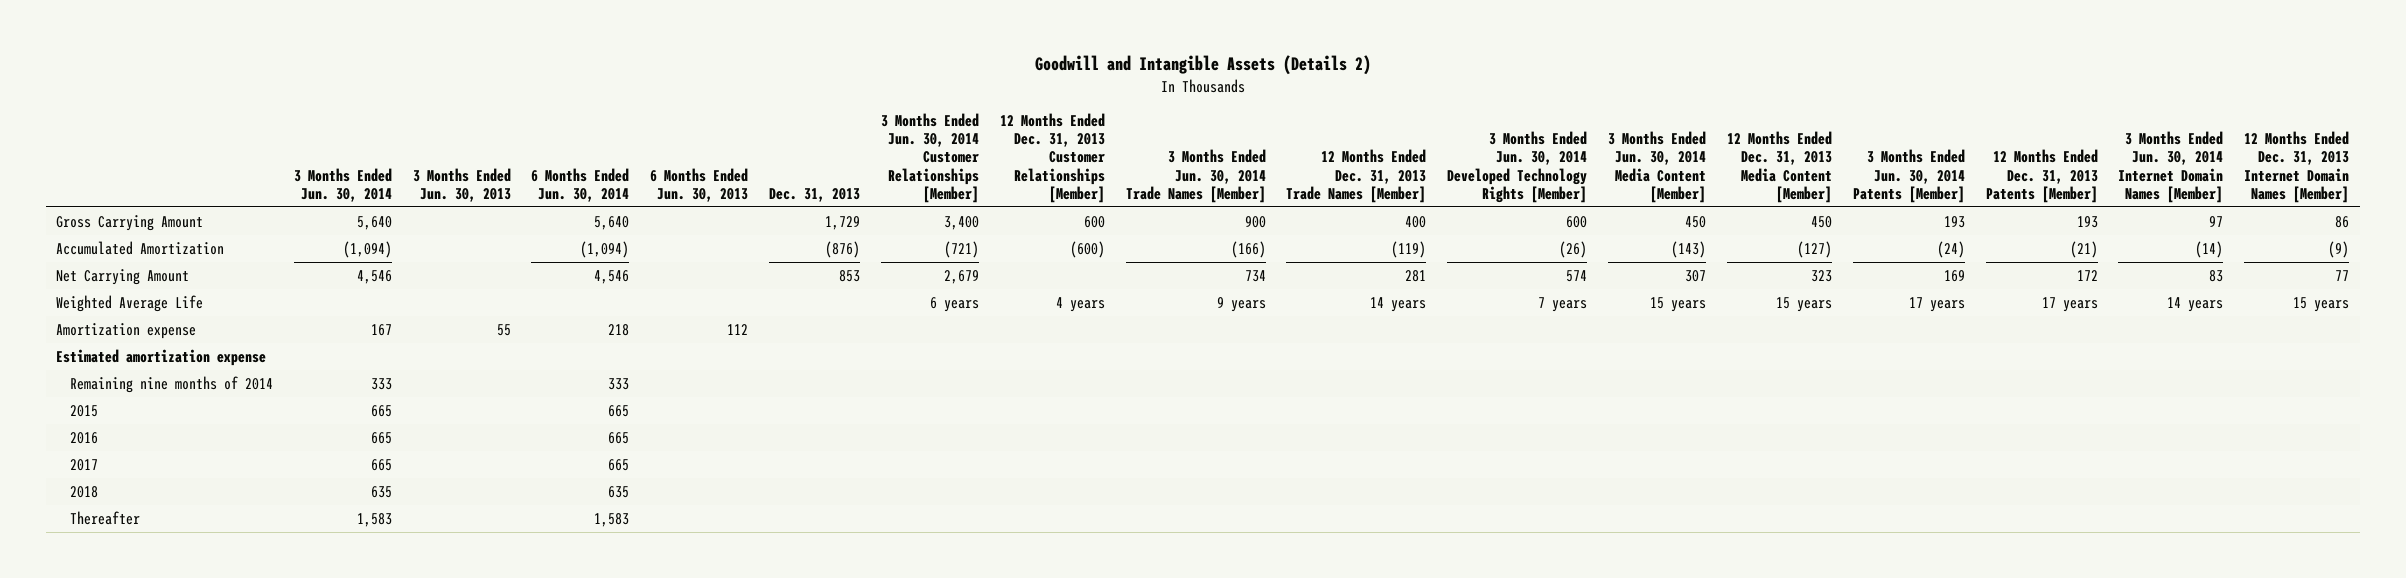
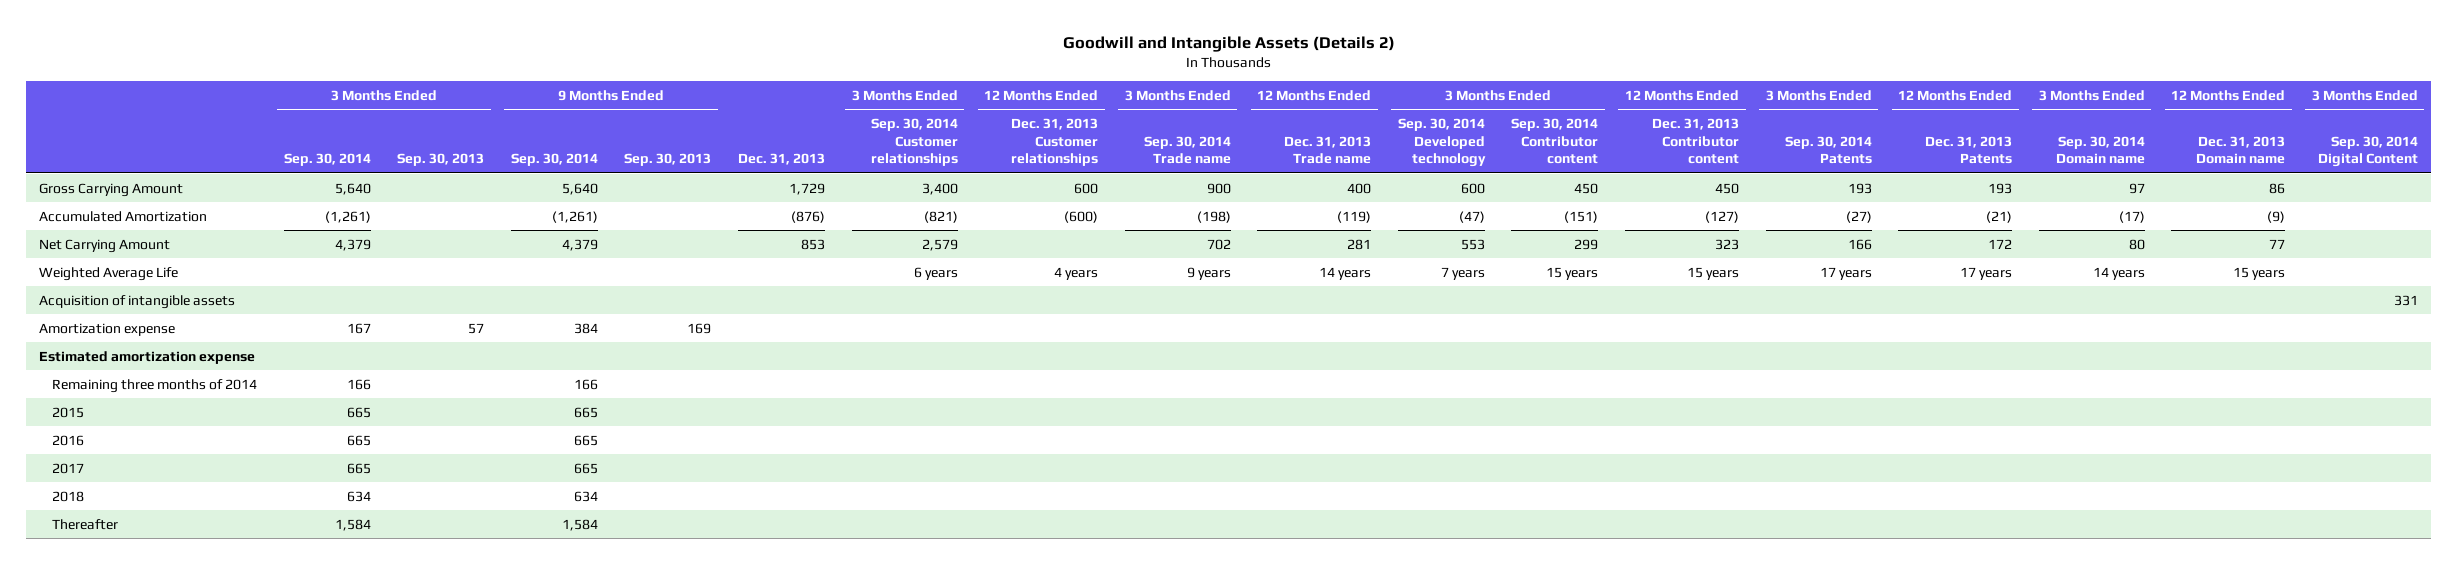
- | 3 Months Ended Jun. 30, 2014 | 3 Months Ended Jun. 30, 2013 | 6 Months Ended Jun. 30, 2014 | 6 Months Ended Jun. 30, 2013 | Dec. 31, 2013 | 3 Months Ended Jun. 30, 2014 Customer Relationships [Member] | 12 Months Ended Dec. 31, 2013 Customer Relationships [Member] | 3 Months Ended Jun. 30, 2014 Trade Names [Member] | 12 Months Ended Dec. 31, 2013 Trade Names [Member] | 3 Months Ended Jun. 30, 2014 Developed Technology Rights [Member] | 3 Months Ended Jun. 30, 2014 Media Content [Member] | 12 Months Ended Dec. 31, 2013 Media Content [Member] | 3 Months Ended Jun. 30, 2014 Patents [Member] | 12 Months Ended Dec. 31, 2013 Patents [Member] | 3 Months Ended Jun. 30, 2014 Internet Domain Names [Member] | 12 Months Ended Dec. 31, 2013 Internet Domain Names [Member]
+ | 3 Months Ended Sep. 30, 2014 | 3 Months Ended Sep. 30, 2013 | 9 Months Ended Sep. 30, 2014 | 9 Months Ended Sep. 30, 2013 | Dec. 31, 2013 | 3 Months Ended Sep. 30, 2014 Customer relationships | 12 Months Ended Dec. 31, 2013 Customer relationships | 3 Months Ended Sep. 30, 2014 Trade name | 12 Months Ended Dec. 31, 2013 Trade name | 3 Months Ended Sep. 30, 2014 Developed technology | 3 Months Ended Sep. 30, 2014 Contributor content | 12 Months Ended Dec. 31, 2013 Contributor content | 3 Months Ended Sep. 30, 2014 Patents | 12 Months Ended Dec. 31, 2013 Patents | 3 Months Ended Sep. 30, 2014 Domain name | 12 Months Ended Dec. 31, 2013 Domain name | 3 Months Ended Sep. 30, 2014 Digital Content
+ Acquisition of intangible assets | | | | | | | | | | | | | | | | | 331
- Remaining nine months of 2014 | 333 | | 333 | | | | | | | | | | | | |
+ Remaining three months of 2014 | 166 | | 166 | | | | | | | | | | | | | |

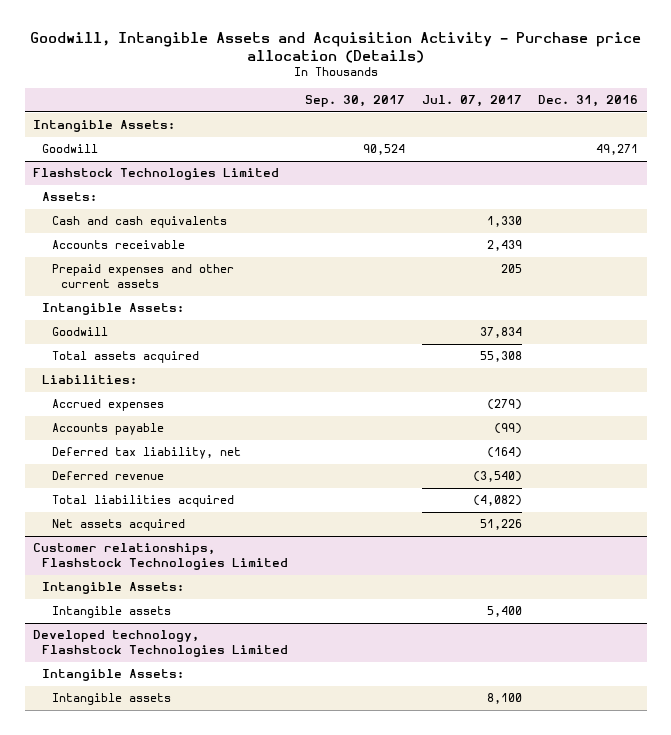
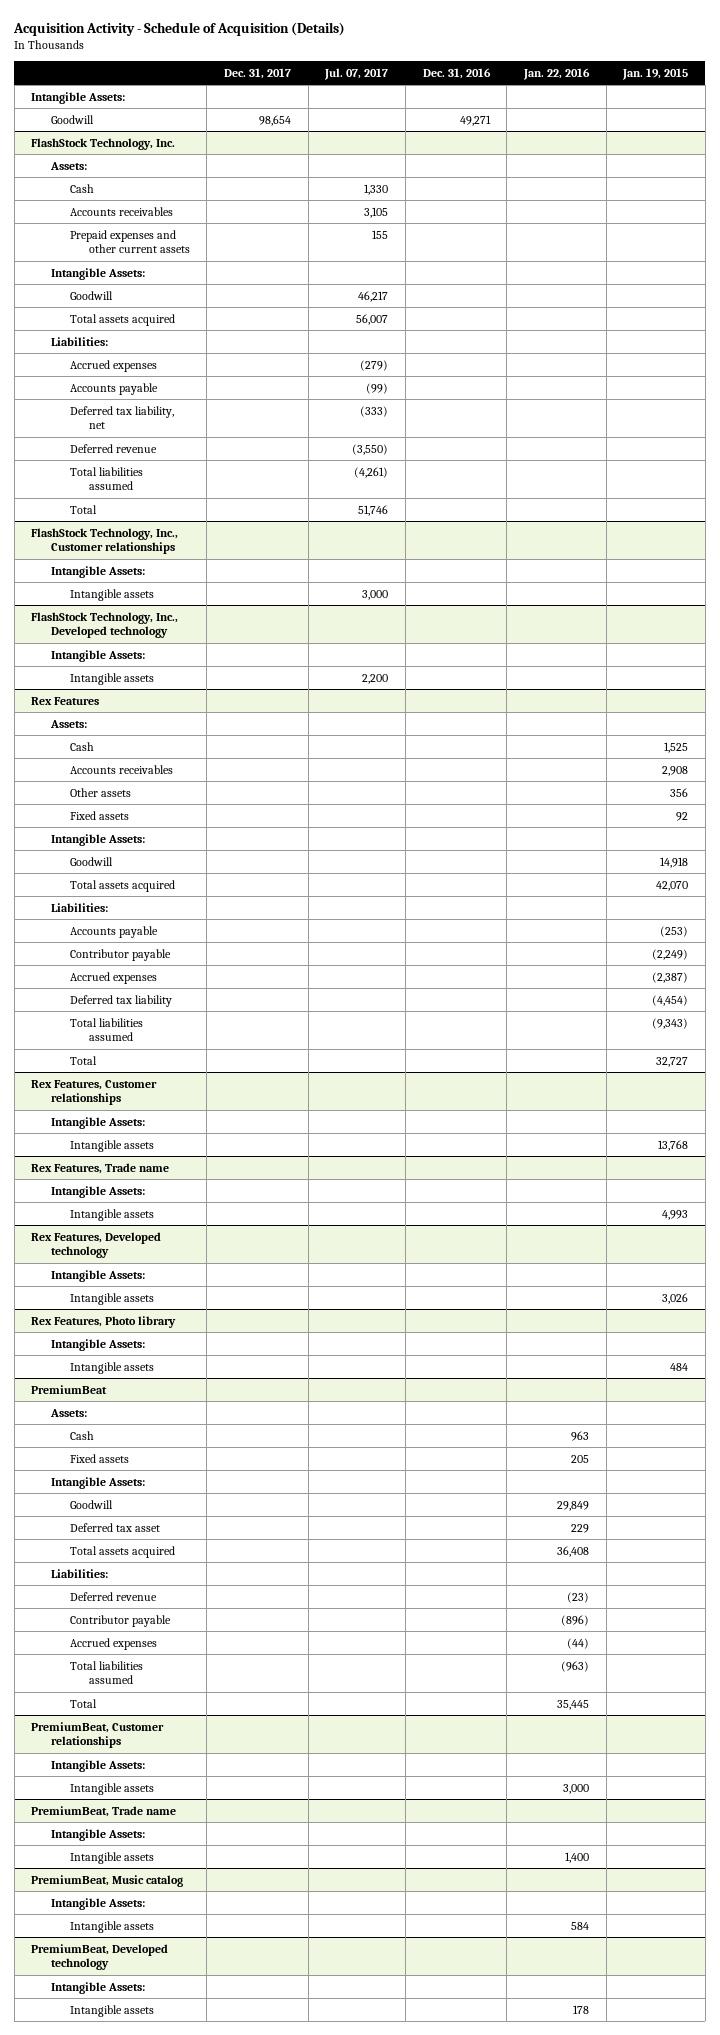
- Goodwill, Intangible Assets and Acquisition Activity - Purchase price allocation (Details)
+ Acquisition Activity - Schedule of Acquisition (Details)
- | Sep. 30, 2017 | Jul. 07, 2017 | Dec. 31, 2016
+ | Dec. 31, 2017 | Jul. 07, 2017 | Dec. 31, 2016 | Jan. 22, 2016 | Jan. 19, 2015
- Flashstock Technologies Limited
+ FlashStock Technology, Inc.
- Cash and cash equivalents | | 1,330 |
- Accounts receivable | | 2,439 |
- Prepaid expenses and other current assets | | 205 |
+ Cash | | 1,330 | | |
+ Accounts receivables | | 3,105 | | |
+ Prepaid expenses and other current assets | | 155 | | |
- Goodwill | | 37,834 |
- Total assets acquired | | 55,308 |
+ Goodwill | | 46,217 | | |
+ Total assets acquired | | 56,007 | | |
- Deferred tax liability, net | | (164) |
- Deferred revenue | | (3,540) |
- Total liabilities acquired | | (4,082) |
- Net assets acquired | | 51,226 |
- Customer relationships, Flashstock Technologies Limited
- Intangible Assets:
- Intangible assets | | 5,400 |
- Developed technology, Flashstock Technologies Limited
+ Deferred tax liability, net | | (333) | | |
+ Deferred revenue | | (3,550) | | |
+ Total liabilities assumed | | (4,261) | | |
+ Total | | 51,746 | | |
+ FlashStock Technology, Inc., Customer relationships
+ Intangible Assets:
+ Intangible assets | | 3,000 | | |
+ FlashStock Technology, Inc., Developed technology
- Intangible assets | | 8,100 |
+ Intangible assets | | 2,200 | | |
+ Rex Features
+ Assets:
+ Cash | | | | | 1,525
+ Accounts receivables | | | | | 2,908
+ Other assets | | | | | 356
+ Fixed assets | | | | | 92
+ Intangible Assets:
+ Goodwill | | | | | 14,918
+ Total assets acquired | | | | | 42,070
+ Liabilities:
+ Accounts payable | | | | | (253)
+ Contributor payable | | | | | (2,249)
+ Accrued expenses | | | | | (2,387)
+ Deferred tax liability | | | | | (4,454)
+ Total liabilities assumed | | | | | (9,343)
+ Total | | | | | 32,727
+ Rex Features, Customer relationships
+ Intangible Assets:
+ Intangible assets | | | | | 13,768
+ Rex Features, Trade name
+ Intangible Assets:
+ Intangible assets | | | | | 4,993
+ Rex Features, Developed technology
+ Intangible Assets:
+ Intangible assets | | | | | 3,026
+ Rex Features, Photo library
+ Intangible Assets:
+ Intangible assets | | | | | 484
+ PremiumBeat
+ Assets:
+ Cash | | | | 963 |
+ Fixed assets | | | | 205 |
+ Intangible Assets:
+ Goodwill | | | | 29,849 |
+ Deferred tax asset | | | | 229 |
+ Total assets acquired | | | | 36,408 |
+ Liabilities:
+ Deferred revenue | | | | (23) |
+ Contributor payable | | | | (896) |
+ Accrued expenses | | | | (44) |
+ Total liabilities assumed | | | | (963) |
+ Total | | | | 35,445 |
+ PremiumBeat, Customer relationships
+ Intangible Assets:
+ Intangible assets | | | | 3,000 |
+ PremiumBeat, Trade name
+ Intangible Assets:
+ Intangible assets | | | | 1,400 |
+ PremiumBeat, Music catalog
+ Intangible Assets:
+ Intangible assets | | | | 584 |
+ PremiumBeat, Developed technology
+ Intangible Assets:
+ Intangible assets | | | | 178 |

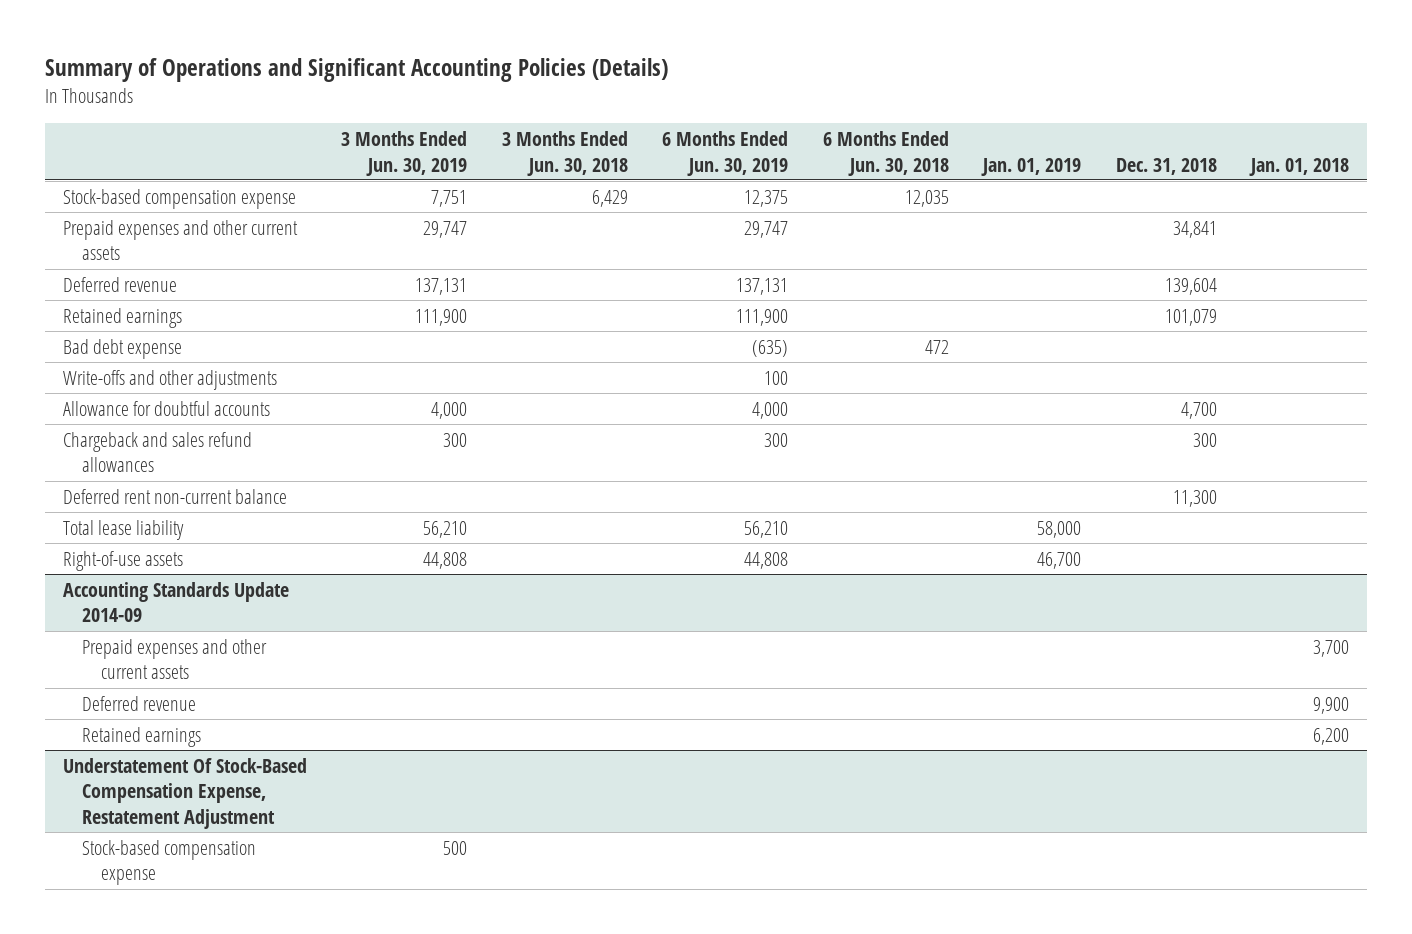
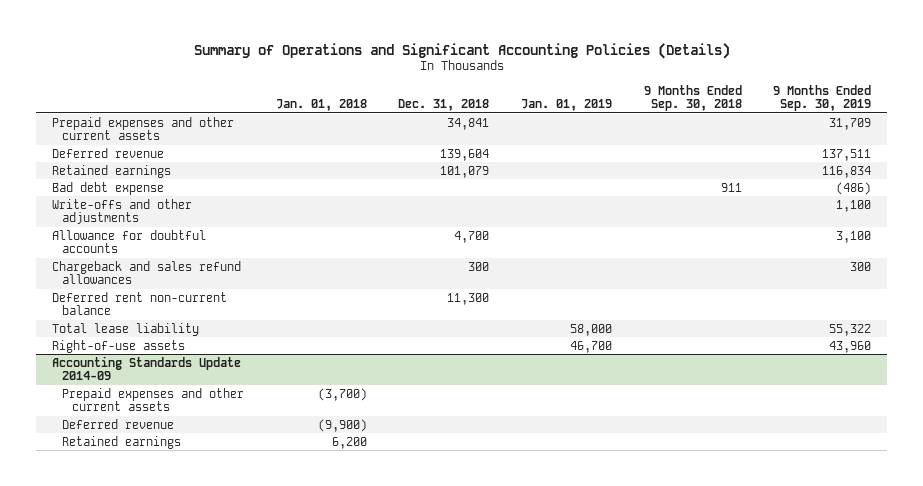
- | 3 Months Ended Jun. 30, 2019 | 3 Months Ended Jun. 30, 2018 | 6 Months Ended Jun. 30, 2019 | 6 Months Ended Jun. 30, 2018 | Jan. 01, 2019 | Dec. 31, 2018 | Jan. 01, 2018
+ | Jan. 01, 2018 | Dec. 31, 2018 | Jan. 01, 2019 | 9 Months Ended Sep. 30, 2018 | 9 Months Ended Sep. 30, 2019
- Stock-based compensation expense | 7,751 | 6,429 | 12,375 | 12,035 | | |
@ Accounting Standards Update 2014-09
- Prepaid expenses and other current assets | | | | | | | 3,700
- Deferred revenue | | | | | | | 9,900
+ Prepaid expenses and other current assets | (3,700) | | | |
+ Deferred revenue | (9,900) | | | |
- Understatement Of Stock-Based Compensation Expense, Restatement Adjustment
- Stock-based compensation expense | 500 | | | | | |

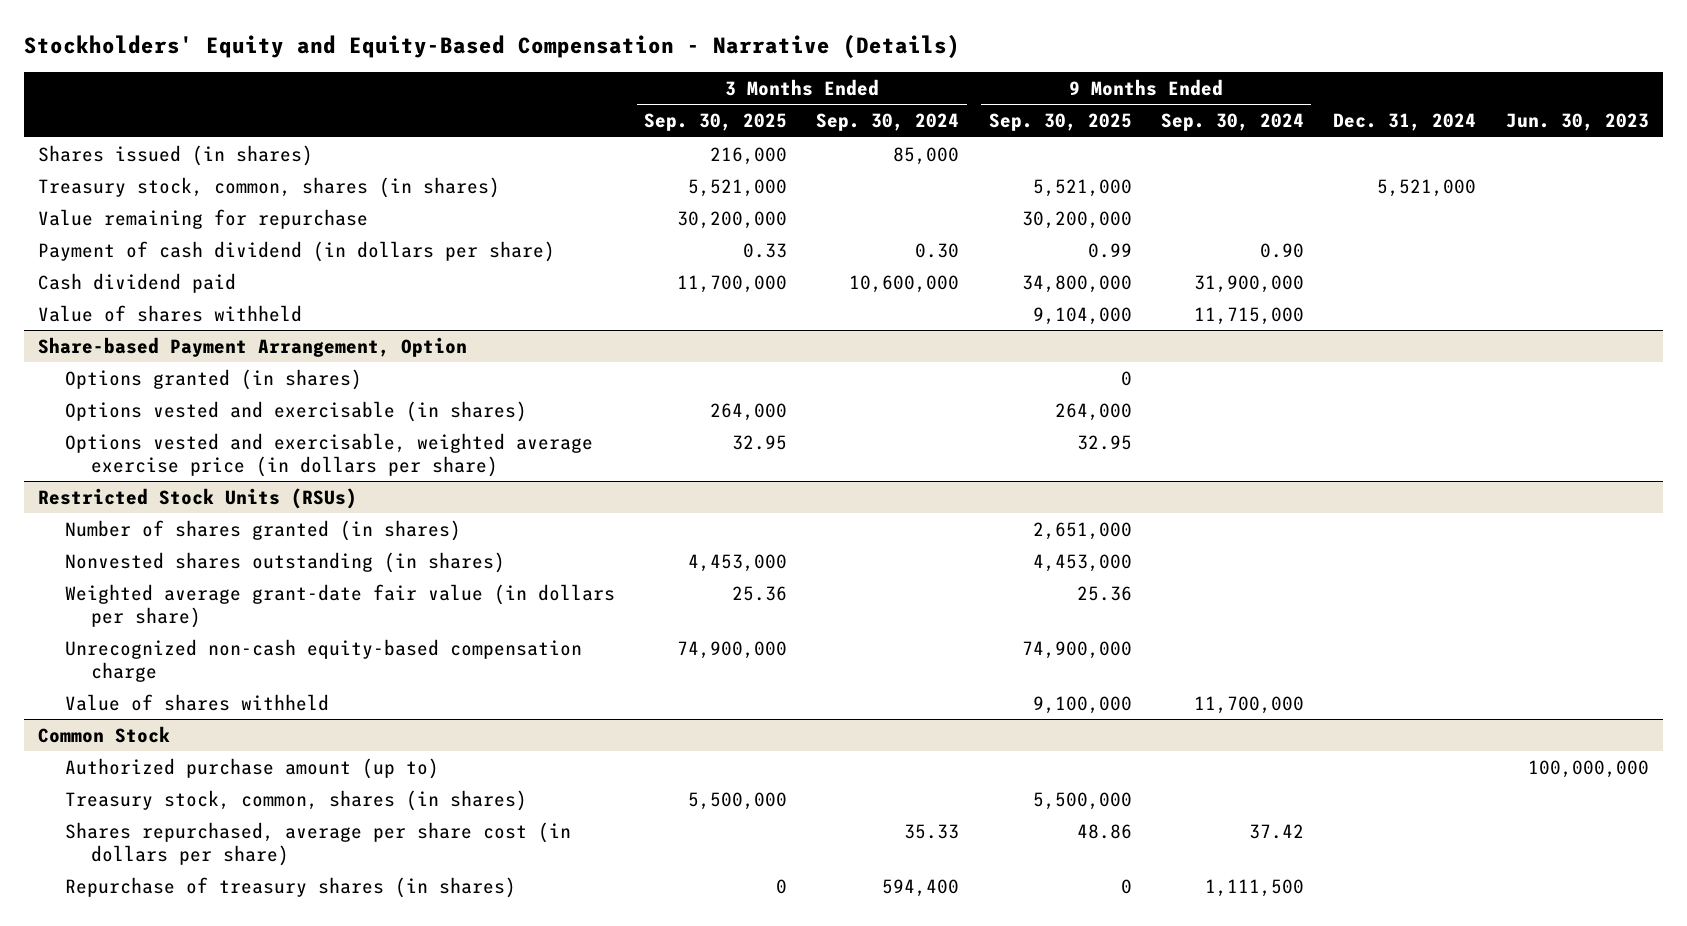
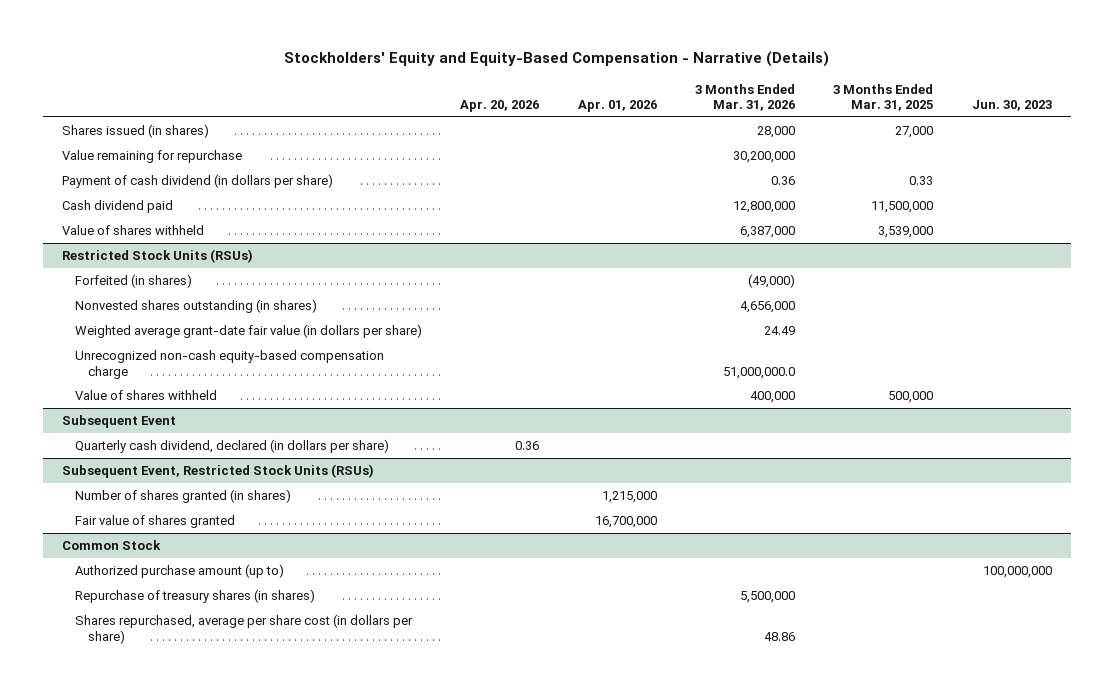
- | 3 Months Ended Sep. 30, 2025 | 3 Months Ended Sep. 30, 2024 | 9 Months Ended Sep. 30, 2025 | 9 Months Ended Sep. 30, 2024 | Dec. 31, 2024 | Jun. 30, 2023
+ | Apr. 20, 2026 | Apr. 01, 2026 | 3 Months Ended Mar. 31, 2026 | 3 Months Ended Mar. 31, 2025 | Jun. 30, 2023
- Treasury stock, common, shares (in shares) | 5,521,000 | | 5,521,000 | | 5,521,000 |
- Share-based Payment Arrangement, Option
- Options granted (in shares) | | | 0 | | |
- Options vested and exercisable (in shares) | 264,000 | | 264,000 | | |
- Options vested and exercisable, weighted average exercise price (in dollars per share) | 32.95 | | 32.95 | | |
@ Restricted Stock Units (RSUs)
- Number of shares granted (in shares) | | | 2,651,000 | | |
+ Forfeited (in shares) | | | (49,000) | |
+ Subsequent Event
+ Quarterly cash dividend, declared (in dollars per share) | 0.36 | | | |
+ Subsequent Event, Restricted Stock Units (RSUs)
+ Number of shares granted (in shares) | | 1,215,000 | | |
+ Fair value of shares granted | | 16,700,000 | | |
@ Common Stock
- Treasury stock, common, shares (in shares) | 5,500,000 | | 5,500,000 | | |
moved down: Shares repurchased, average per share cost (in dollars per share) | | | 48.86 | |

